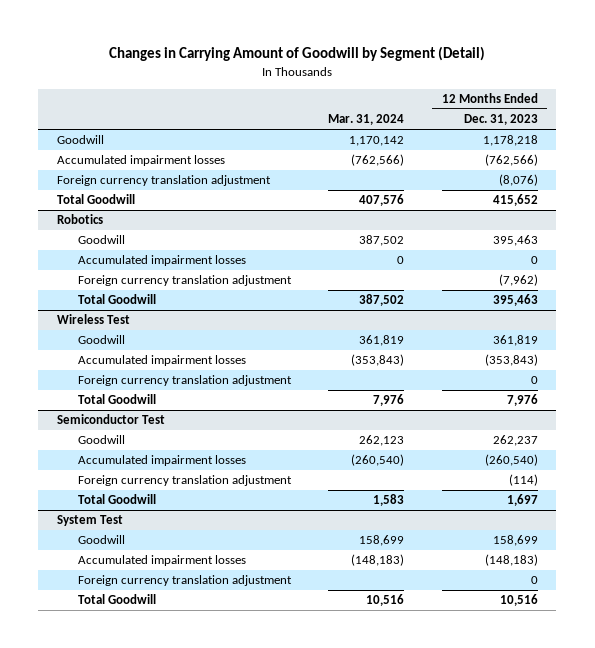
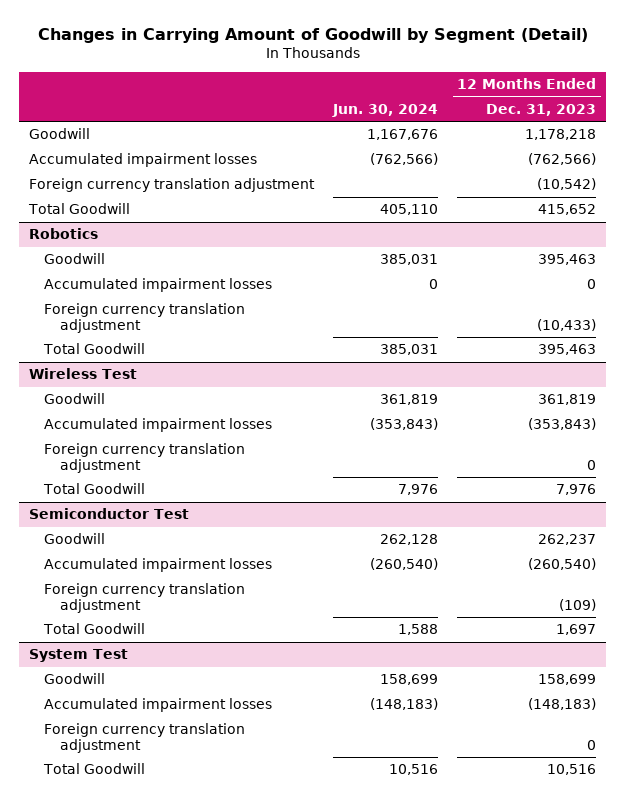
- | Mar. 31, 2024 | 12 Months Ended Dec. 31, 2023
+ | Jun. 30, 2024 | 12 Months Ended Dec. 31, 2023
- Foreign currency translation adjustment | | (8,076)
+ Foreign currency translation adjustment | | (10,542)
@ Robotics
- Foreign currency translation adjustment | | (7,962)
+ Foreign currency translation adjustment | | (10,433)
@ Semiconductor Test
- Foreign currency translation adjustment | | (114)
+ Foreign currency translation adjustment | | (109)

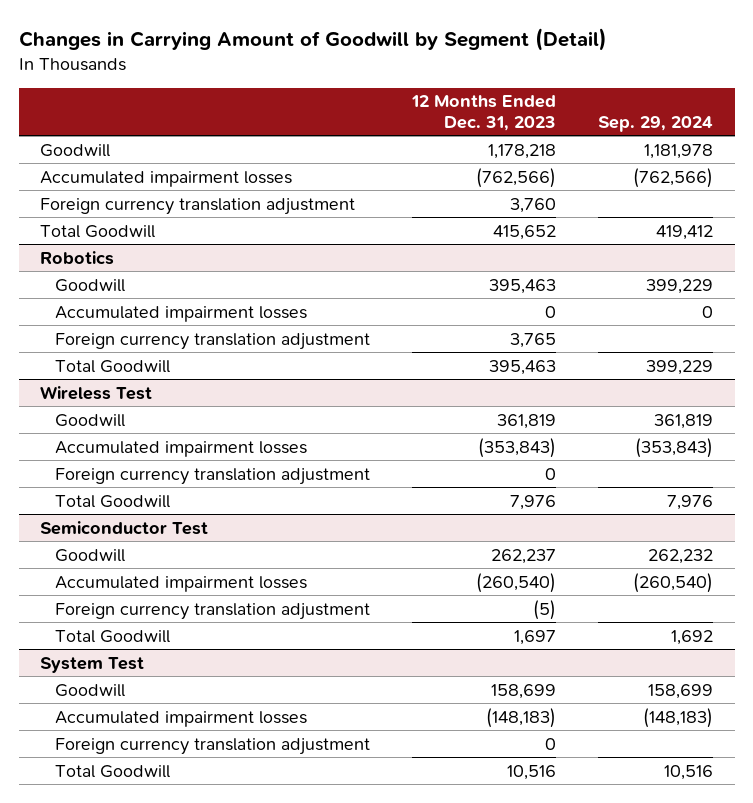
- | Jun. 30, 2024 | 12 Months Ended Dec. 31, 2023
+ | 12 Months Ended Dec. 31, 2023 | Sep. 29, 2024
- Foreign currency translation adjustment | | (10,542)
+ Foreign currency translation adjustment | 3,760 |
@ Robotics
- Foreign currency translation adjustment | | (10,433)
+ Foreign currency translation adjustment | 3,765 |
@ Semiconductor Test
- Foreign currency translation adjustment | | (109)
+ Foreign currency translation adjustment | (5) |

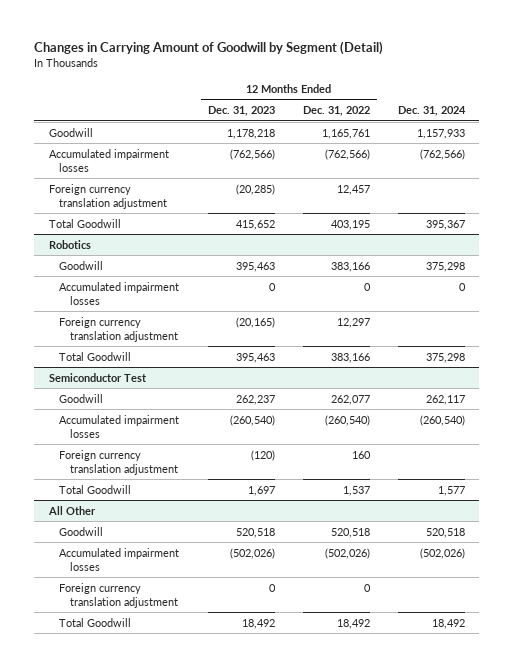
- | 12 Months Ended Dec. 31, 2023 | Sep. 29, 2024
+ | 12 Months Ended Dec. 31, 2023 | 12 Months Ended Dec. 31, 2022 | Dec. 31, 2024
- Foreign currency translation adjustment | 3,760 |
+ Foreign currency translation adjustment | (20,285) | 12,457 |
@ Robotics
- Foreign currency translation adjustment | 3,765 |
+ Foreign currency translation adjustment | (20,165) | 12,297 |
- Wireless Test
- Goodwill | 361,819 | 361,819
- Accumulated impairment losses | (353,843) | (353,843)
- Foreign currency translation adjustment | 0 |
- Total Goodwill | 7,976 | 7,976
@ Semiconductor Test
- Foreign currency translation adjustment | (5) |
+ Foreign currency translation adjustment | (120) | 160 |
- System Test
- Goodwill | 158,699 | 158,699
- Accumulated impairment losses | (148,183) | (148,183)
+ All Other
+ Goodwill | 520,518 | 520,518 | 520,518
+ Accumulated impairment losses | (502,026) | (502,026) | (502,026)
- Total Goodwill | 10,516 | 10,516
+ Total Goodwill | 18,492 | 18,492 | 18,492

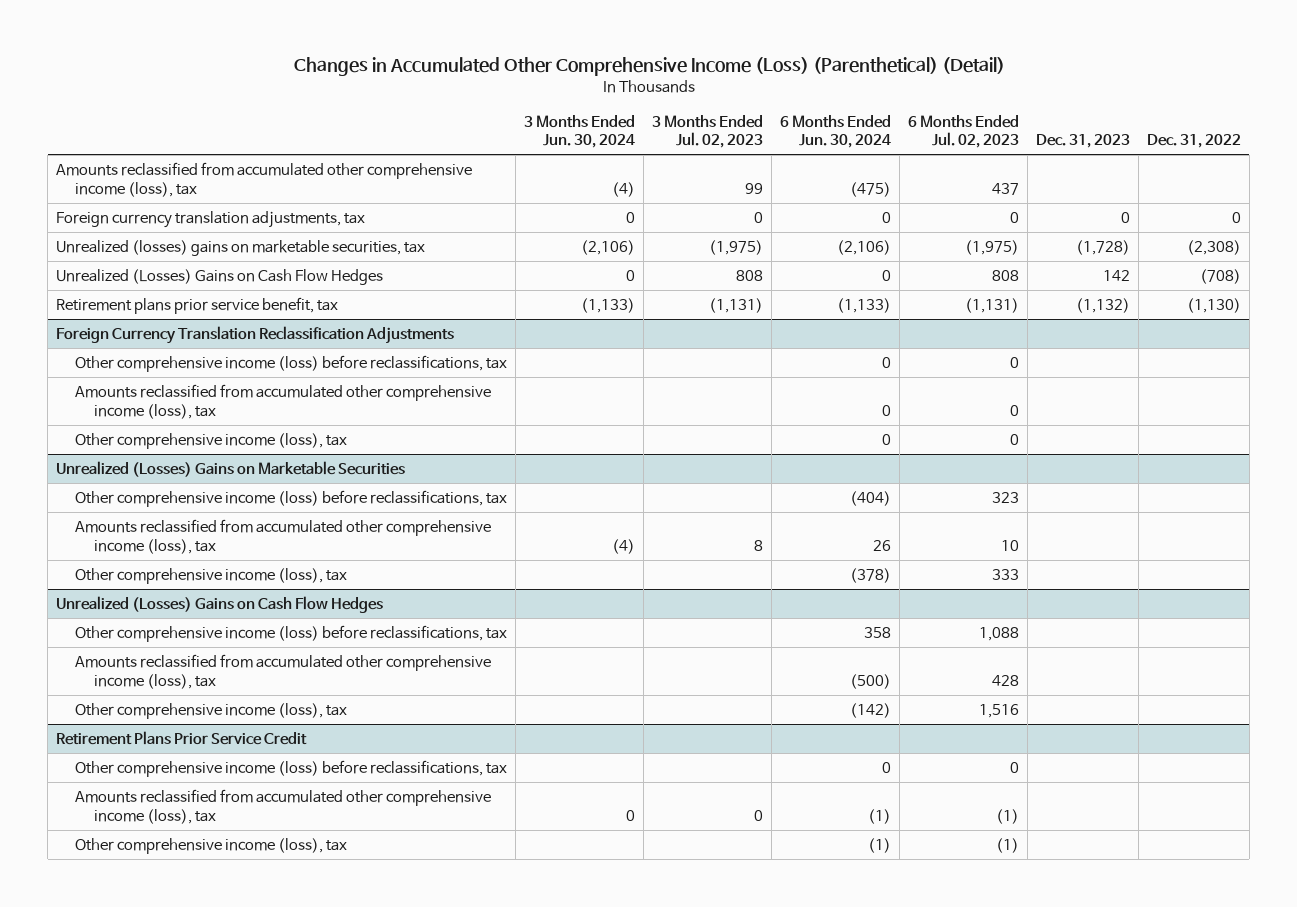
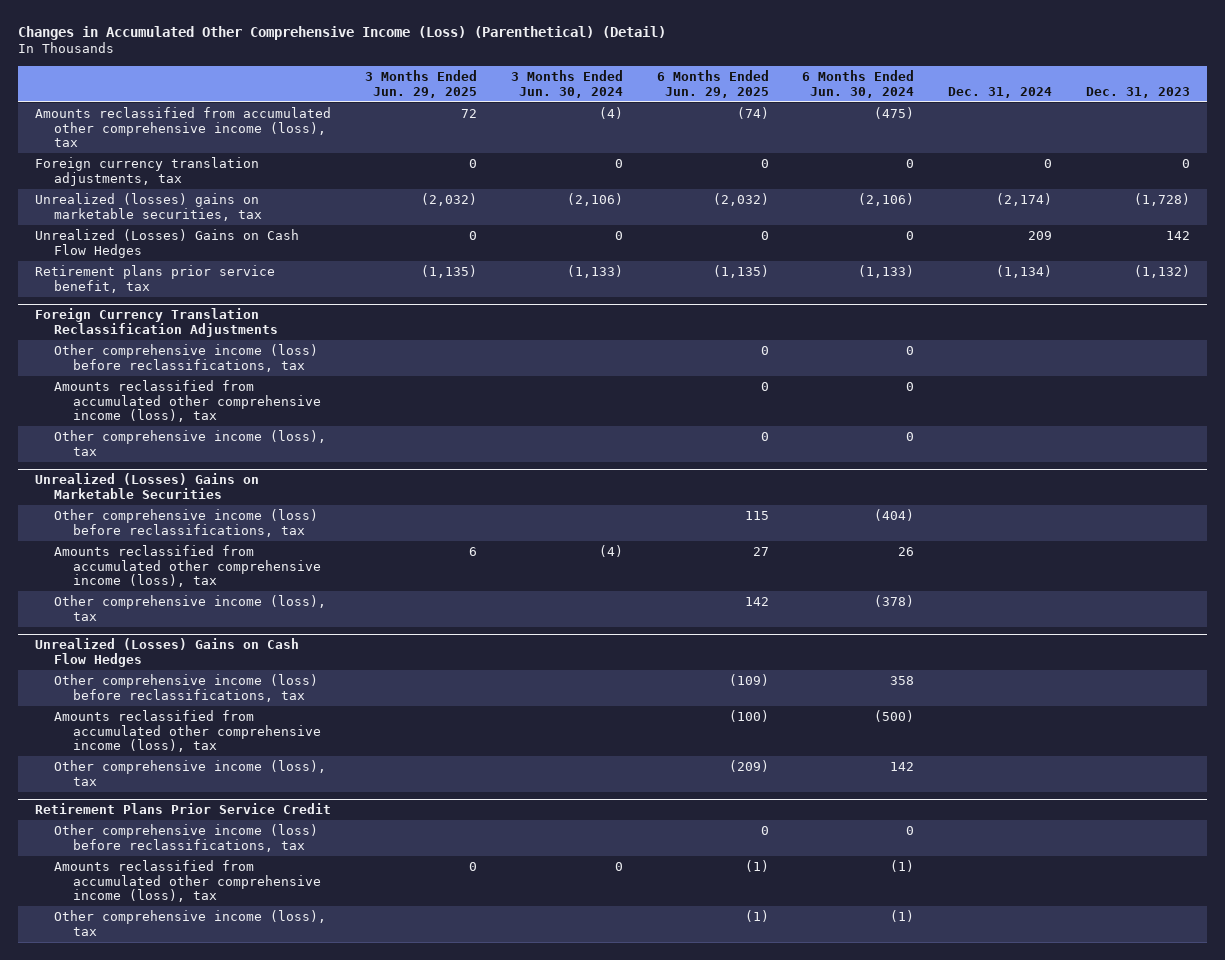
- | 3 Months Ended Jun. 30, 2024 | 3 Months Ended Jul. 02, 2023 | 6 Months Ended Jun. 30, 2024 | 6 Months Ended Jul. 02, 2023 | Dec. 31, 2023 | Dec. 31, 2022
+ | 3 Months Ended Jun. 29, 2025 | 3 Months Ended Jun. 30, 2024 | 6 Months Ended Jun. 29, 2025 | 6 Months Ended Jun. 30, 2024 | Dec. 31, 2024 | Dec. 31, 2023
@ Unrealized (Losses) Gains on Cash Flow Hedges
- Other comprehensive income (loss), tax | | | (142) | 1,516 | |
+ Other comprehensive income (loss), tax | | | (209) | 142 | |

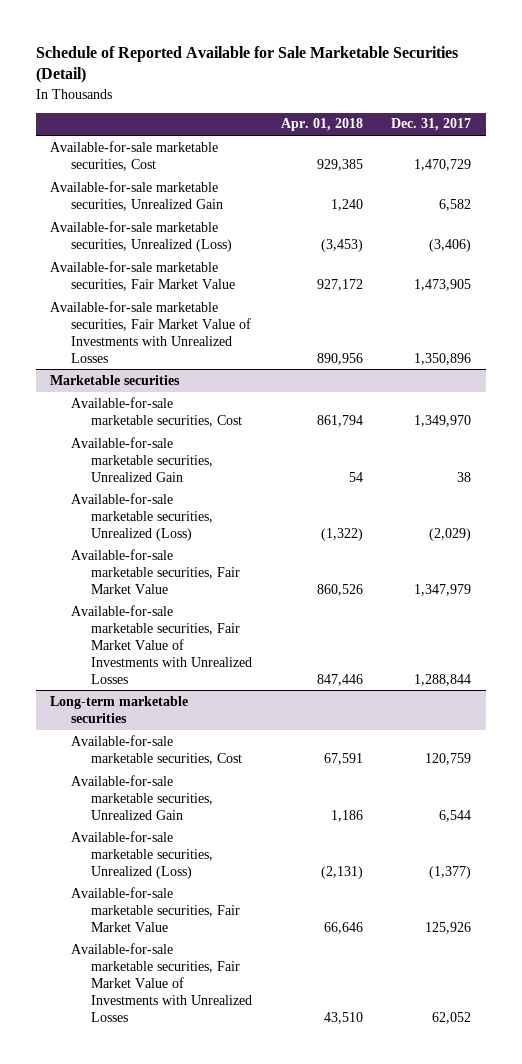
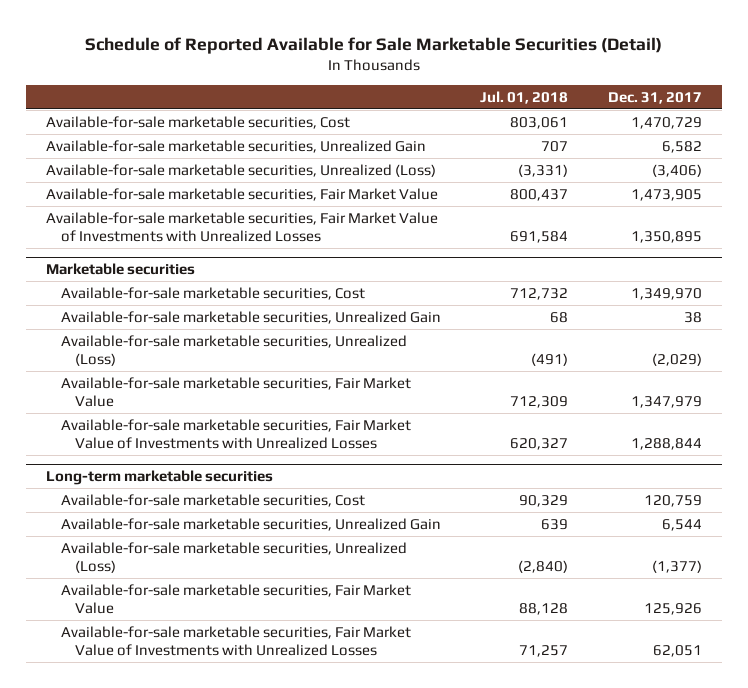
- | Apr. 01, 2018 | Dec. 31, 2017
+ | Jul. 01, 2018 | Dec. 31, 2017
- Available-for-sale marketable securities, Fair Market Value of Investments with Unrealized Losses | 890,956 | 1,350,896
+ Available-for-sale marketable securities, Fair Market Value of Investments with Unrealized Losses | 691,584 | 1,350,895
@ Long-term marketable securities
- Available-for-sale marketable securities, Fair Market Value of Investments with Unrealized Losses | 43,510 | 62,052
+ Available-for-sale marketable securities, Fair Market Value of Investments with Unrealized Losses | 71,257 | 62,051

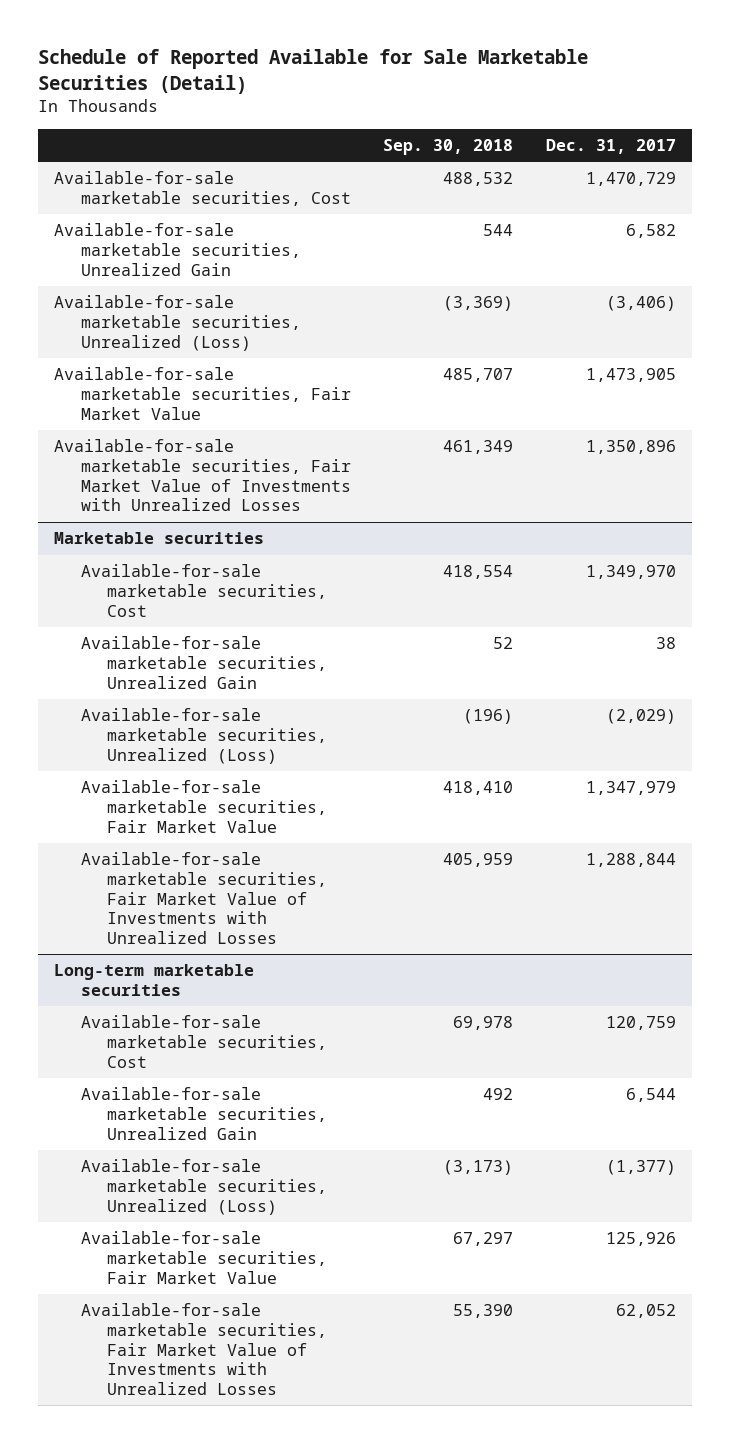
- | Jul. 01, 2018 | Dec. 31, 2017
+ | Sep. 30, 2018 | Dec. 31, 2017
- Available-for-sale marketable securities, Fair Market Value of Investments with Unrealized Losses | 691,584 | 1,350,895
+ Available-for-sale marketable securities, Fair Market Value of Investments with Unrealized Losses | 461,349 | 1,350,896
@ Long-term marketable securities
- Available-for-sale marketable securities, Fair Market Value of Investments with Unrealized Losses | 71,257 | 62,051
+ Available-for-sale marketable securities, Fair Market Value of Investments with Unrealized Losses | 55,390 | 62,052

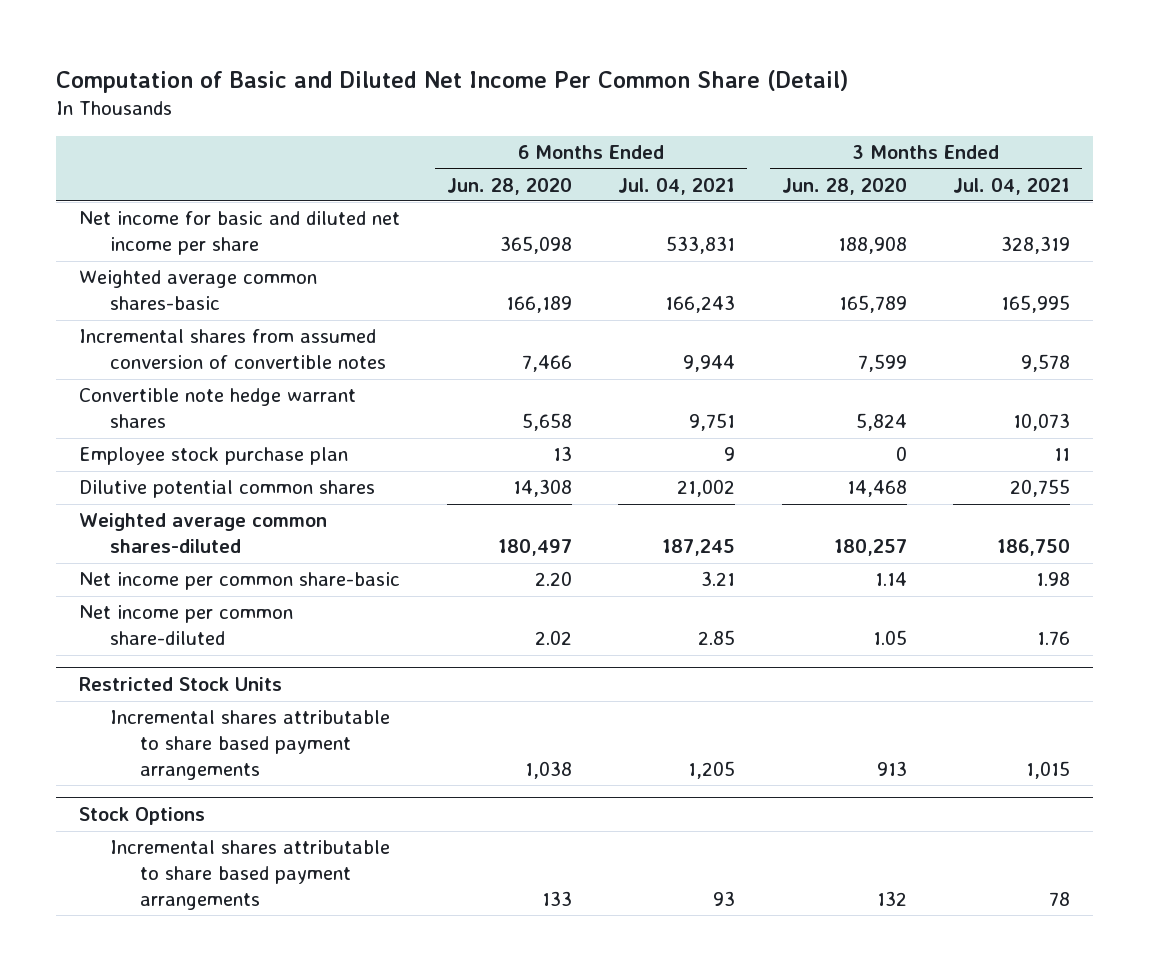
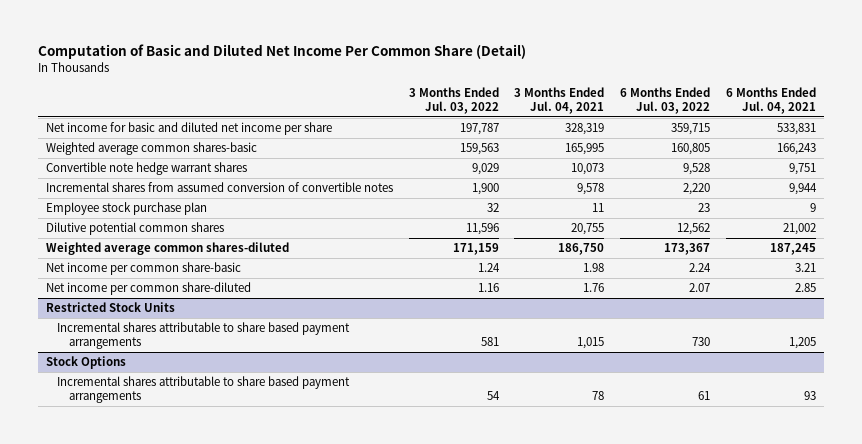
- | 6 Months Ended Jun. 28, 2020 | 6 Months Ended Jul. 04, 2021 | 3 Months Ended Jun. 28, 2020 | 3 Months Ended Jul. 04, 2021
+ | 3 Months Ended Jul. 03, 2022 | 3 Months Ended Jul. 04, 2021 | 6 Months Ended Jul. 03, 2022 | 6 Months Ended Jul. 04, 2021
moved down: Incremental shares from assumed conversion of convertible notes | 1,900 | 9,578 | 2,220 | 9,944

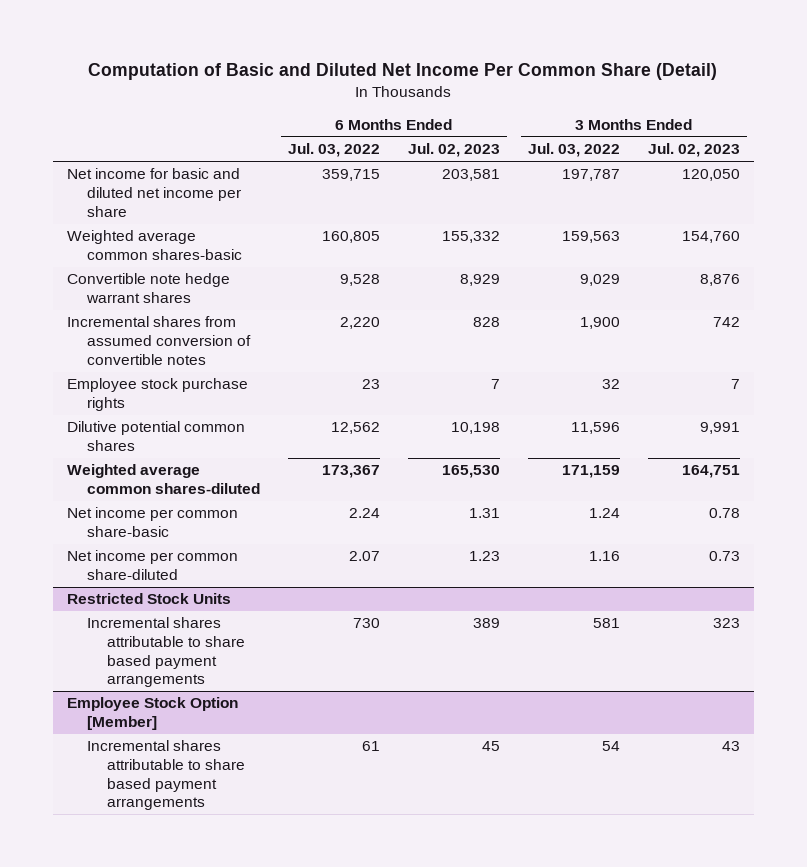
- | 3 Months Ended Jul. 03, 2022 | 3 Months Ended Jul. 04, 2021 | 6 Months Ended Jul. 03, 2022 | 6 Months Ended Jul. 04, 2021
+ | 6 Months Ended Jul. 03, 2022 | 6 Months Ended Jul. 02, 2023 | 3 Months Ended Jul. 03, 2022 | 3 Months Ended Jul. 02, 2023
- Employee stock purchase plan | 32 | 11 | 23 | 9
+ Employee stock purchase rights | 23 | 7 | 32 | 7
- Stock Options
+ Employee Stock Option [Member]

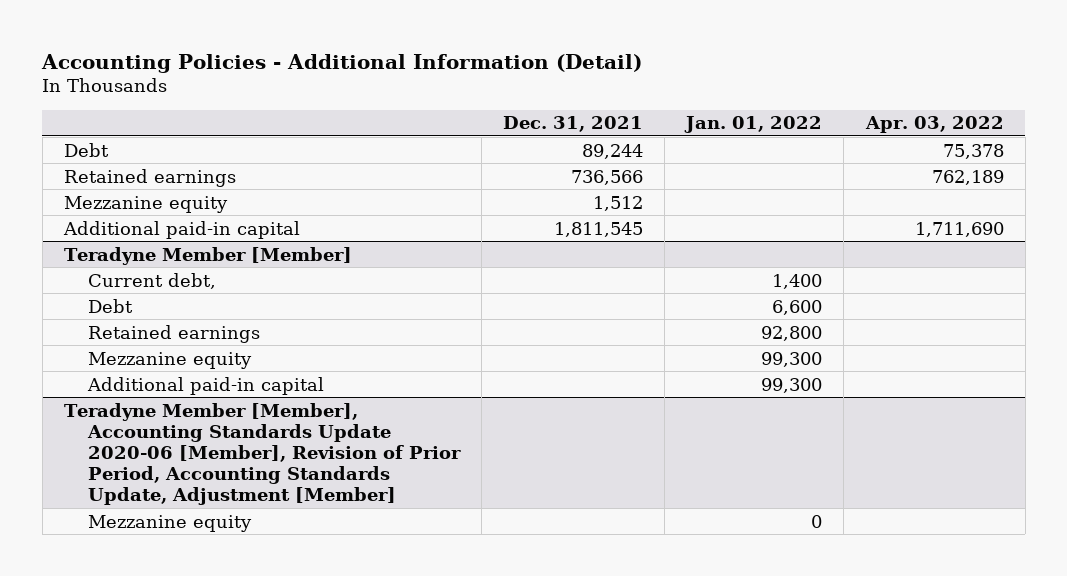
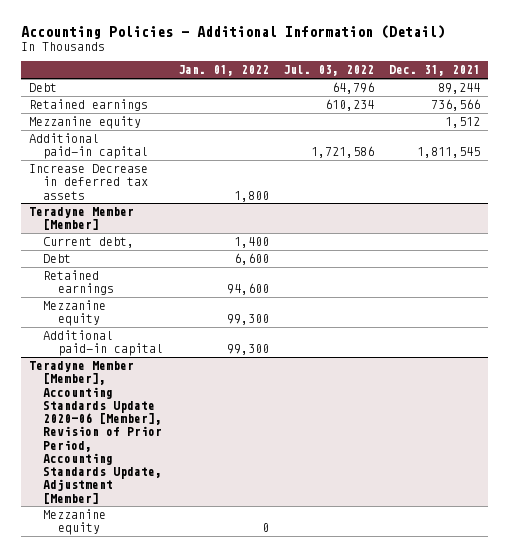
- | Dec. 31, 2021 | Jan. 01, 2022 | Apr. 03, 2022
+ | Jan. 01, 2022 | Jul. 03, 2022 | Dec. 31, 2021
+ Increase Decrease in deferred tax assets | 1,800 | |
@ Teradyne Member [Member]
- Retained earnings | | 92,800 |
+ Retained earnings | 94,600 | |

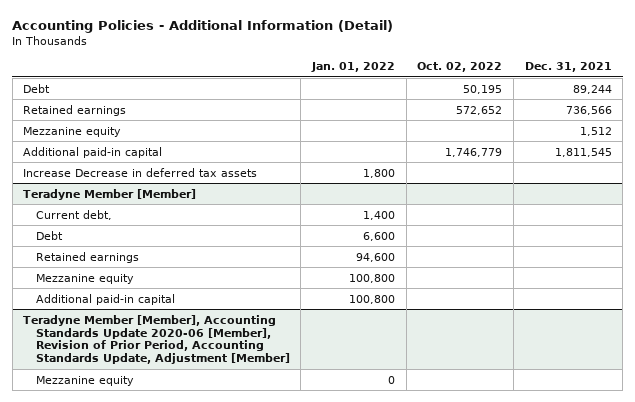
- | Jan. 01, 2022 | Jul. 03, 2022 | Dec. 31, 2021
+ | Jan. 01, 2022 | Oct. 02, 2022 | Dec. 31, 2021
@ Teradyne Member [Member]
- Mezzanine equity | 99,300 | |
- Additional paid-in capital | 99,300 | |
+ Mezzanine equity | 100,800 | |
+ Additional paid-in capital | 100,800 | |

